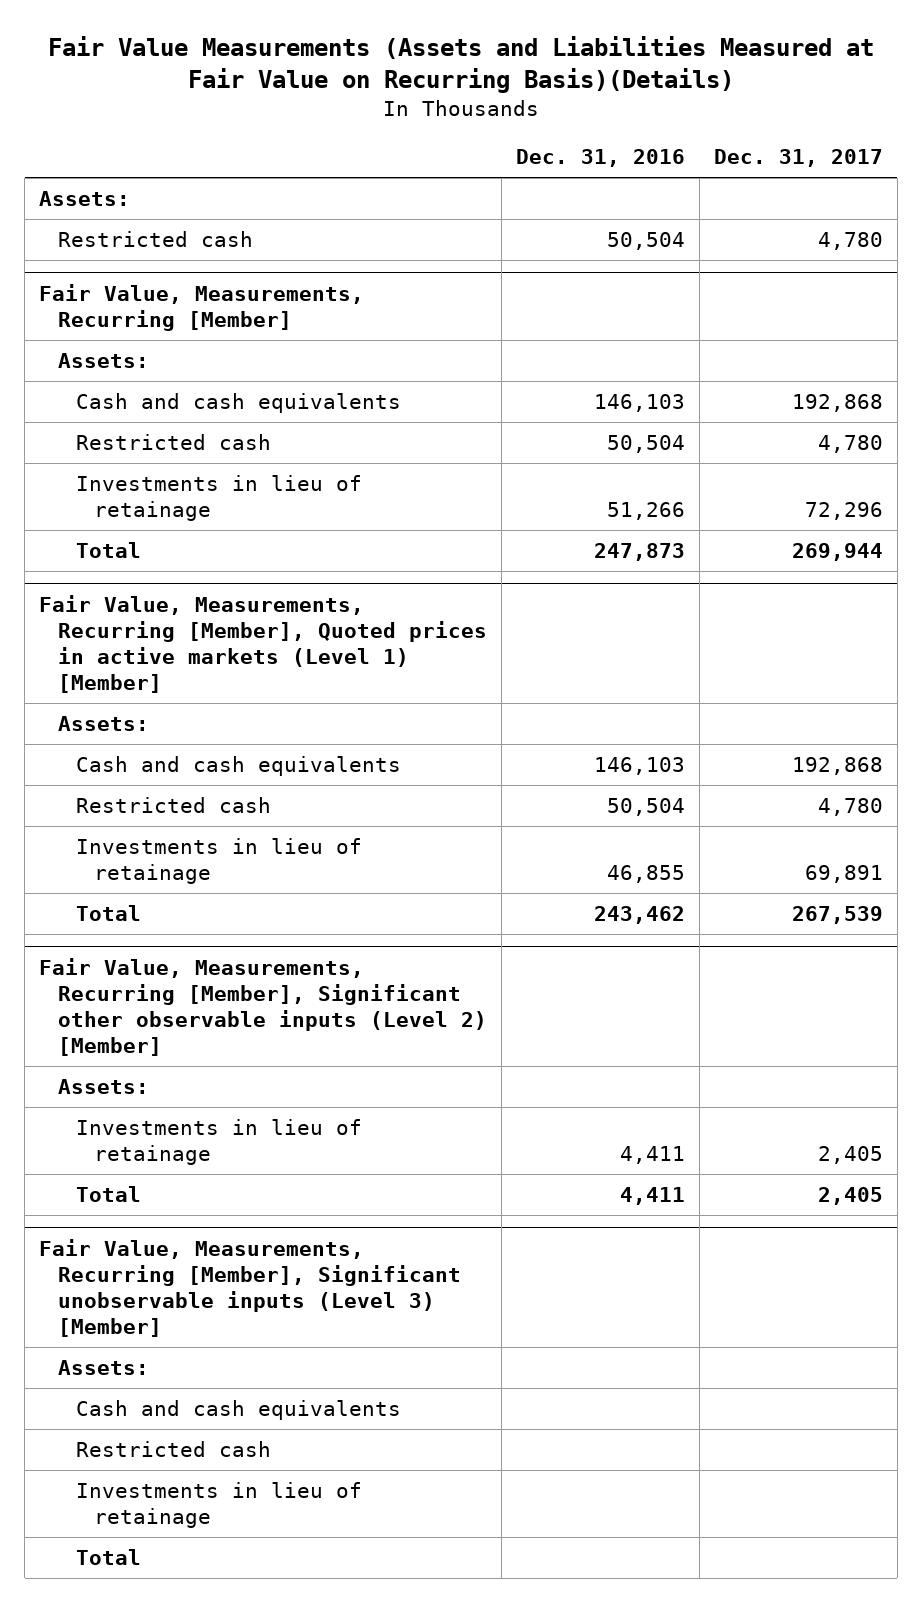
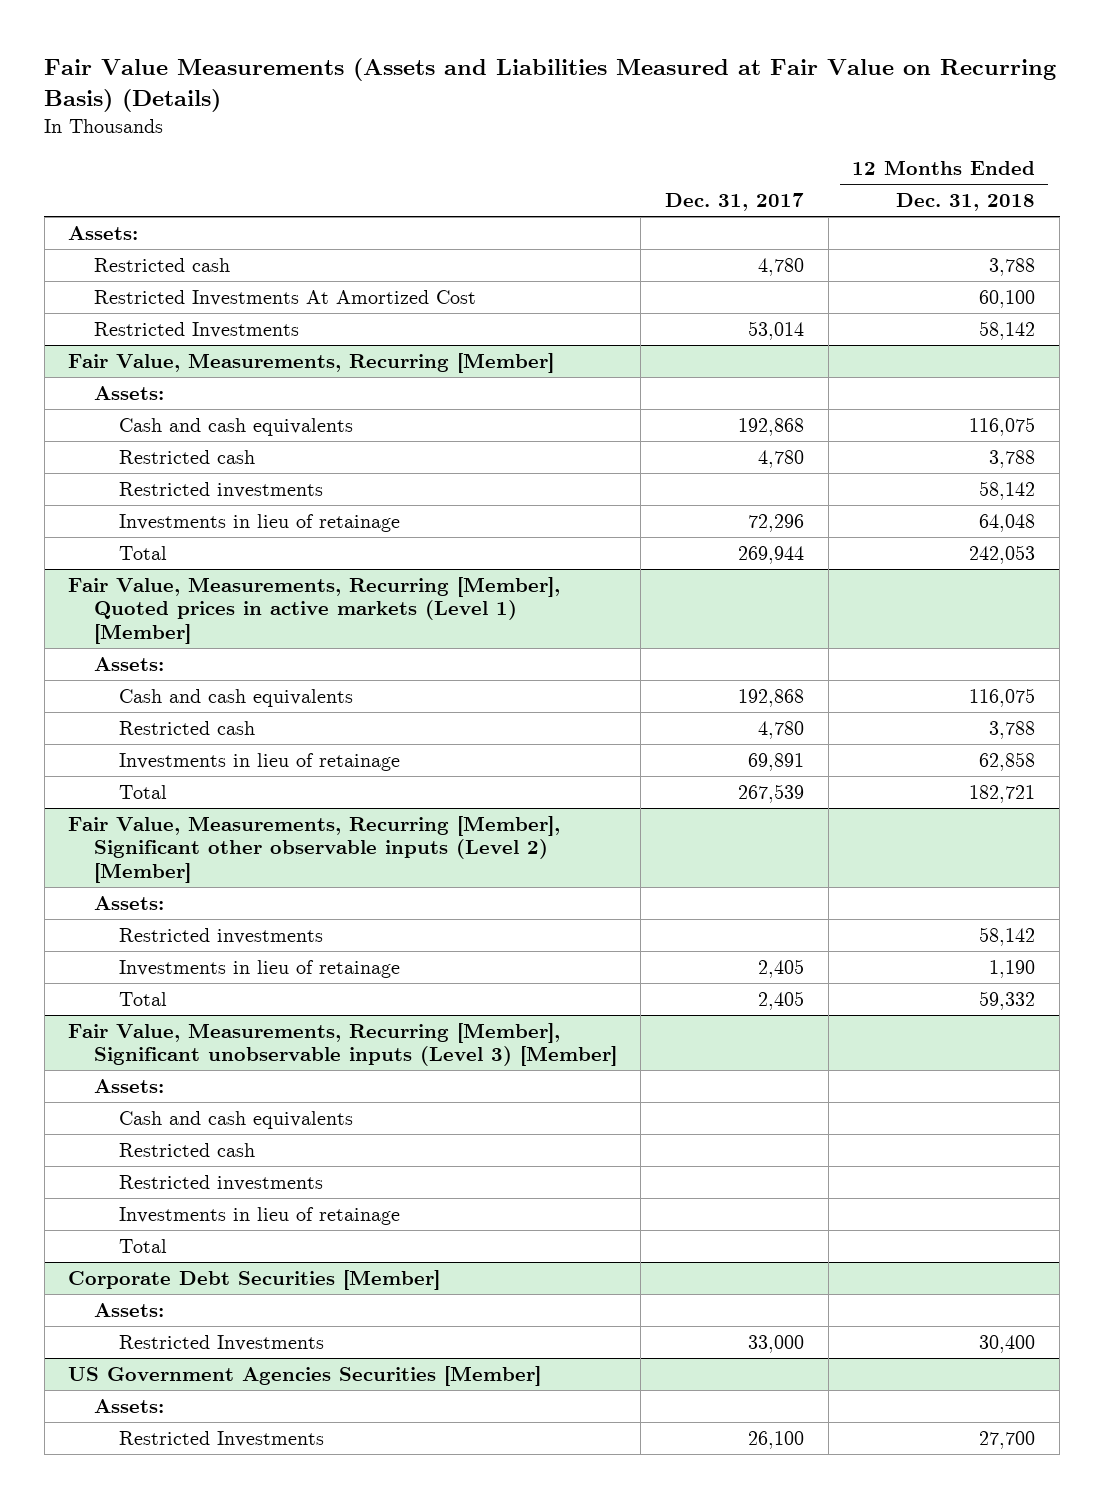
- Fair Value Measurements (Assets and Liabilities Measured at Fair Value on Recurring Basis)(Details)
+ Fair Value Measurements (Assets and Liabilities Measured at Fair Value on Recurring Basis) (Details)
- | Dec. 31, 2016 | Dec. 31, 2017
+ | Dec. 31, 2017 | 12 Months Ended Dec. 31, 2018
+ Restricted Investments At Amortized Cost | | 60,100
+ Restricted Investments | 53,014 | 58,142
@ Fair Value, Measurements, Recurring [Member]
+ Restricted investments | | 58,142
@ Fair Value, Measurements, Recurring [Member], Significant other observable inputs (Level 2) [Member]
+ Restricted investments | | 58,142
@ Fair Value, Measurements, Recurring [Member], Significant unobservable inputs (Level 3) [Member]
+ Restricted investments
+ Corporate Debt Securities [Member]
+ Assets:
+ Restricted Investments | 33,000 | 30,400
+ US Government Agencies Securities [Member]
+ Assets:
+ Restricted Investments | 26,100 | 27,700

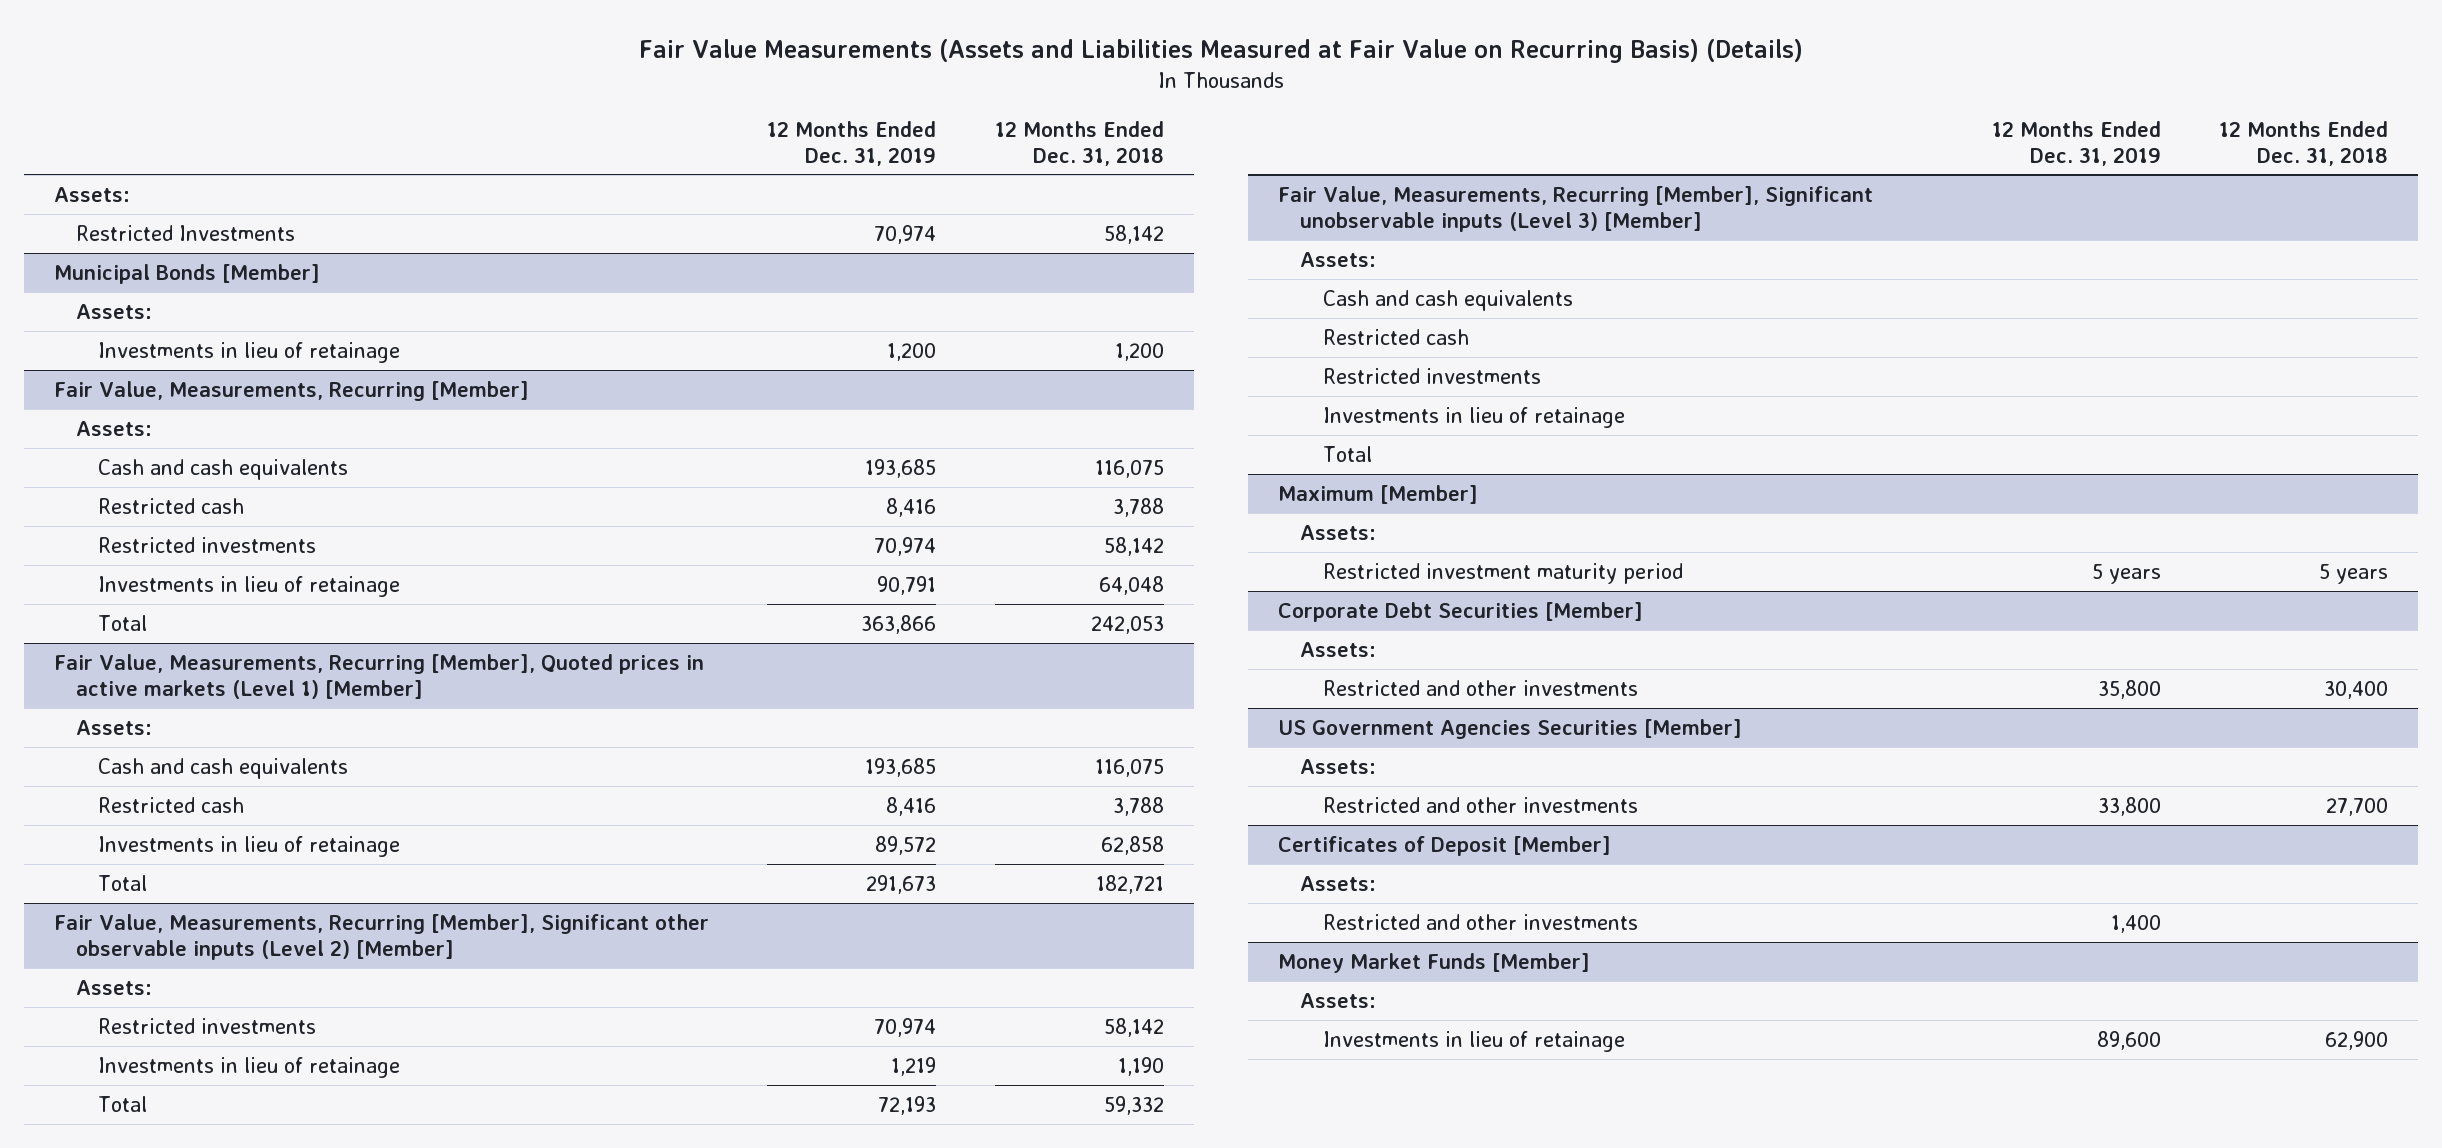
- | Dec. 31, 2017 | 12 Months Ended Dec. 31, 2018
+ | 12 Months Ended Dec. 31, 2019 | 12 Months Ended Dec. 31, 2018
- Restricted cash | 4,780 | 3,788
- Restricted Investments At Amortized Cost | | 60,100
+ Municipal Bonds [Member]
+ Assets:
+ Investments in lieu of retainage | 1,200 | 1,200
+ Maximum [Member]
+ Assets:
+ Restricted investment maturity period | 5 years | 5 years
@ Corporate Debt Securities [Member]
- Restricted Investments | 33,000 | 30,400
+ Restricted and other investments | 35,800 | 30,400
@ US Government Agencies Securities [Member]
- Restricted Investments | 26,100 | 27,700
+ Restricted and other investments | 33,800 | 27,700
+ Certificates of Deposit [Member]
+ Assets:
+ Restricted and other investments | 1,400 |
+ Money Market Funds [Member]
+ Assets:
+ Investments in lieu of retainage | 89,600 | 62,900

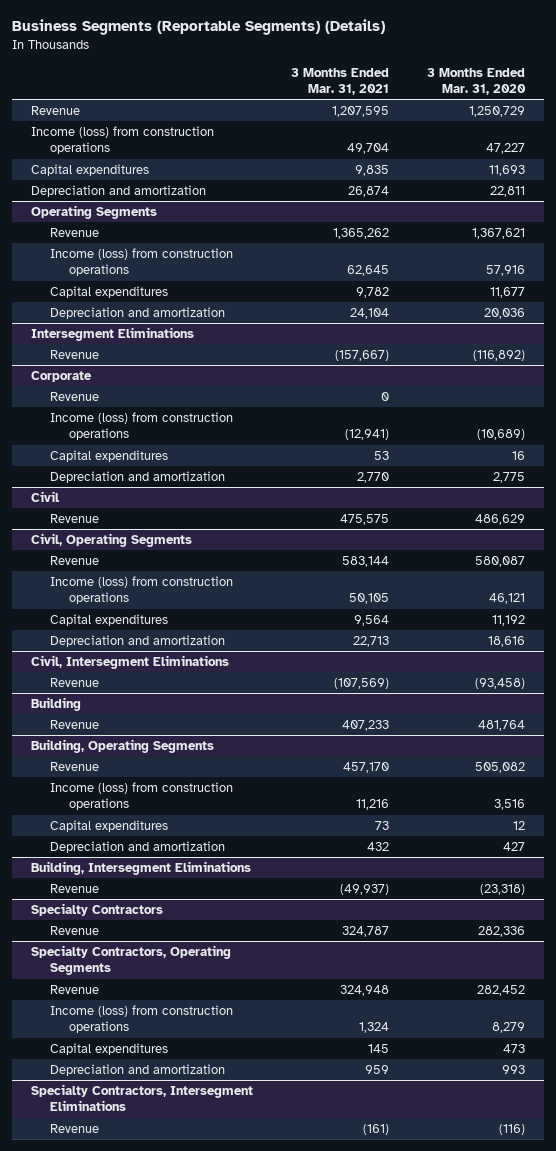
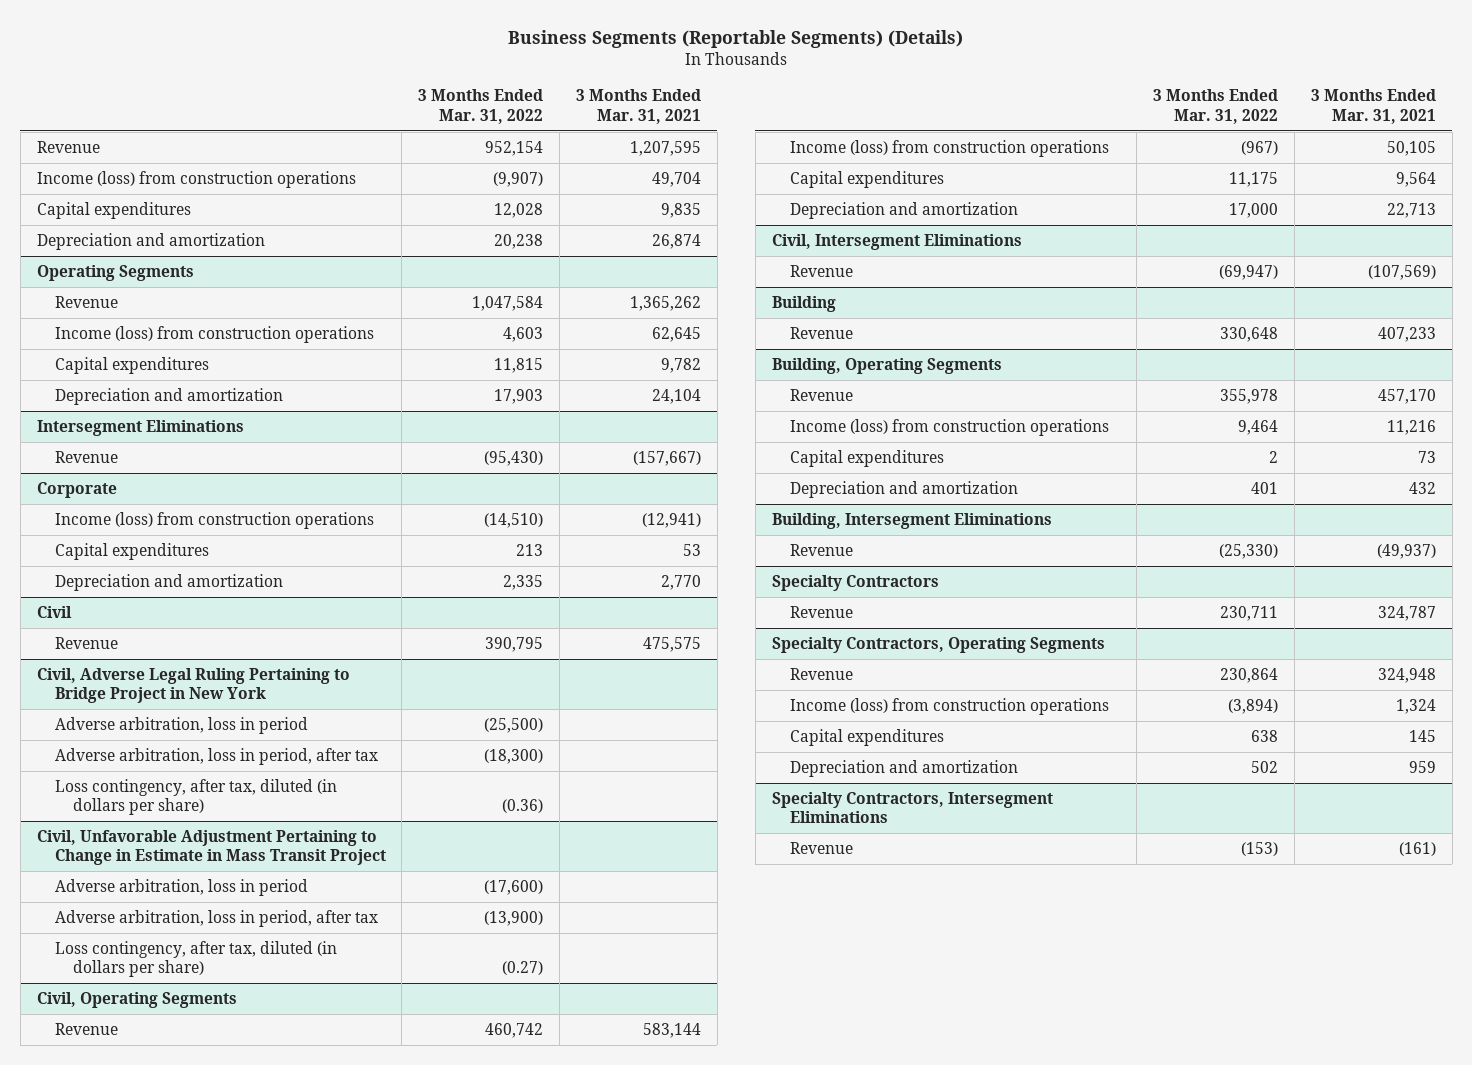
- | 3 Months Ended Mar. 31, 2021 | 3 Months Ended Mar. 31, 2020
+ | 3 Months Ended Mar. 31, 2022 | 3 Months Ended Mar. 31, 2021
@ Corporate
- Revenue | 0 |
+ Civil, Adverse Legal Ruling Pertaining to Bridge Project in New York
+ Adverse arbitration, loss in period | (25,500) |
+ Adverse arbitration, loss in period, after tax | (18,300) |
+ Loss contingency, after tax, diluted (in dollars per share) | (0.36) |
+ Civil, Unfavorable Adjustment Pertaining to Change in Estimate in Mass Transit Project
+ Adverse arbitration, loss in period | (17,600) |
+ Adverse arbitration, loss in period, after tax | (13,900) |
+ Loss contingency, after tax, diluted (in dollars per share) | (0.27) |

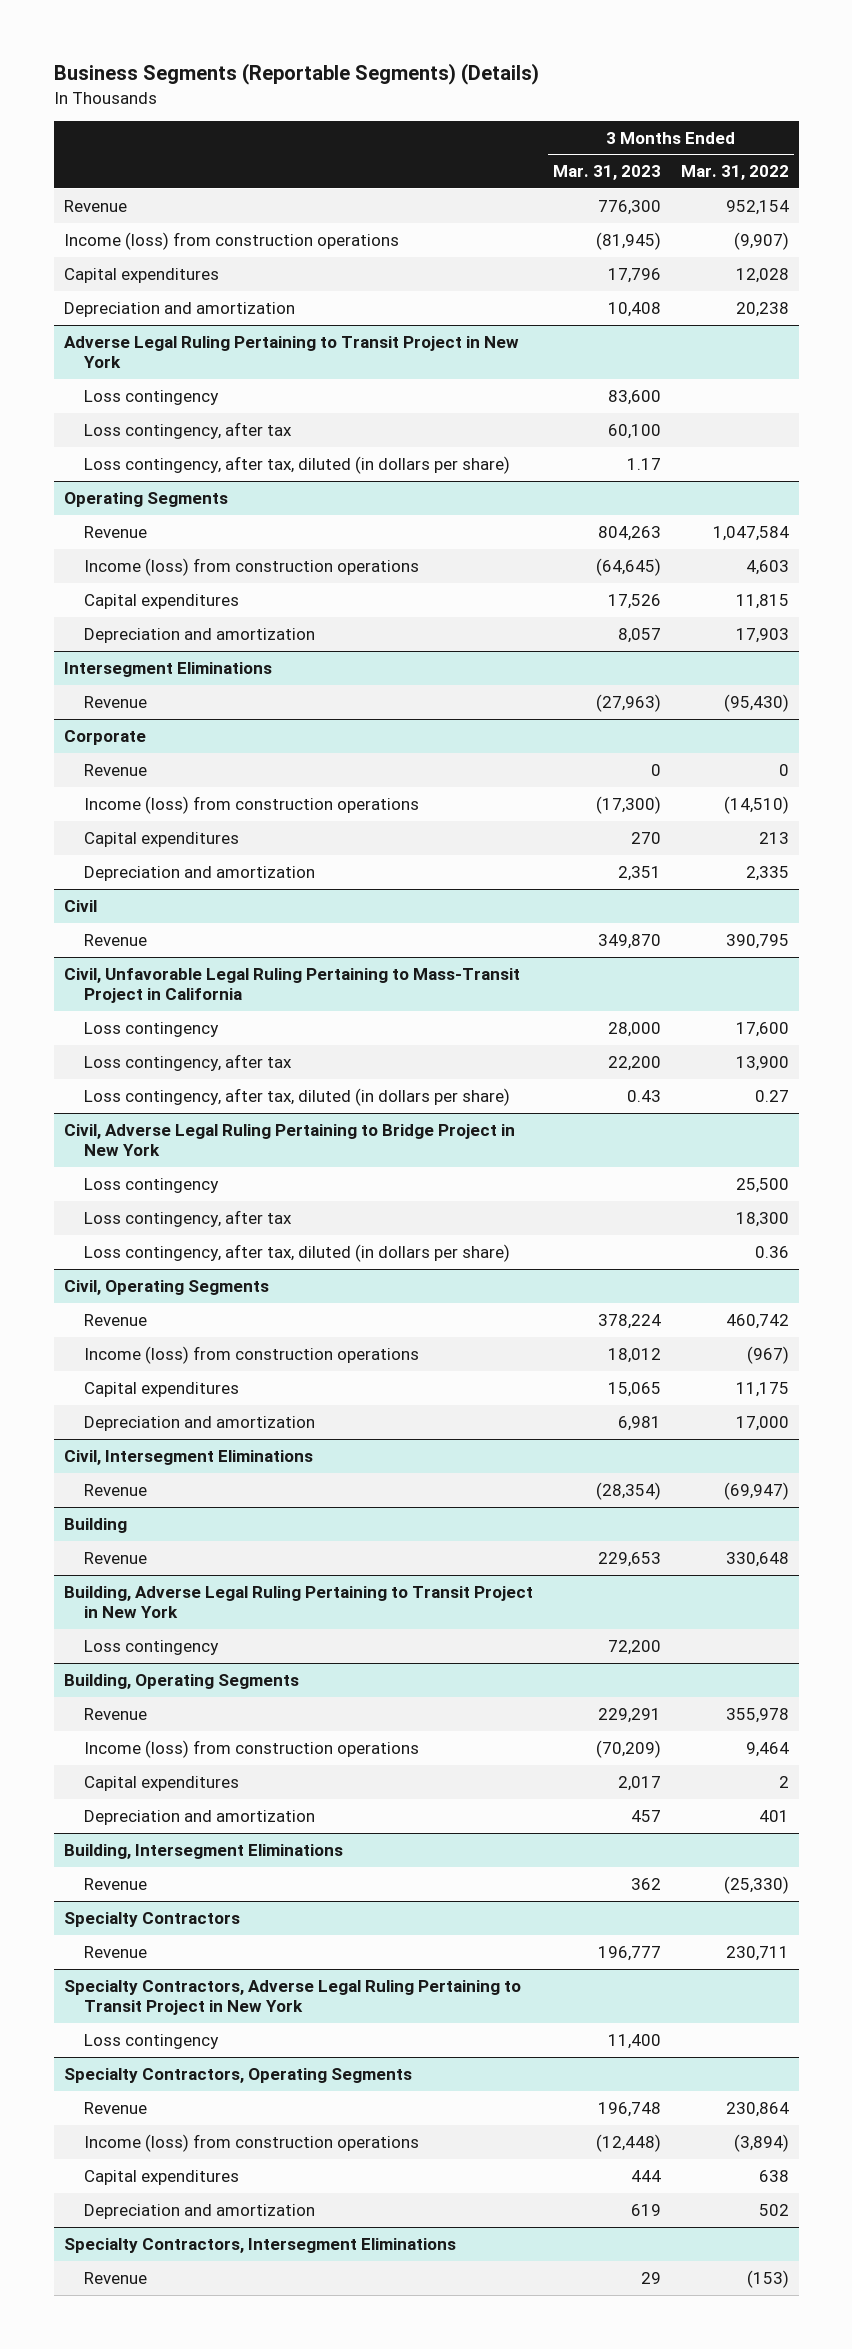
- | 3 Months Ended Mar. 31, 2022 | 3 Months Ended Mar. 31, 2021
+ | 3 Months Ended Mar. 31, 2023 | 3 Months Ended Mar. 31, 2022
+ Adverse Legal Ruling Pertaining to Transit Project in New York
+ Loss contingency | 83,600 |
+ Loss contingency, after tax | 60,100 |
+ Loss contingency, after tax, diluted (in dollars per share) | 1.17 |
@ Corporate
+ Revenue | 0 | 0
+ Civil, Unfavorable Legal Ruling Pertaining to Mass-Transit Project in California
+ Loss contingency | 28,000 | 17,600
+ Loss contingency, after tax | 22,200 | 13,900
+ Loss contingency, after tax, diluted (in dollars per share) | 0.43 | 0.27
@ Civil, Adverse Legal Ruling Pertaining to Bridge Project in New York
- Adverse arbitration, loss in period | (25,500) |
- Adverse arbitration, loss in period, after tax | (18,300) |
- Loss contingency, after tax, diluted (in dollars per share) | (0.36) |
- Civil, Unfavorable Adjustment Pertaining to Change in Estimate in Mass Transit Project
- Adverse arbitration, loss in period | (17,600) |
- Adverse arbitration, loss in period, after tax | (13,900) |
- Loss contingency, after tax, diluted (in dollars per share) | (0.27) |
@ Civil, Adverse Legal Ruling Pertaining to Bridge Project in New York
+ Loss contingency | | 25,500
+ Loss contingency, after tax | | 18,300
+ Loss contingency, after tax, diluted (in dollars per share) | | 0.36
+ Building, Adverse Legal Ruling Pertaining to Transit Project in New York
+ Loss contingency | 72,200 |
+ Specialty Contractors, Adverse Legal Ruling Pertaining to Transit Project in New York
+ Loss contingency | 11,400 |

